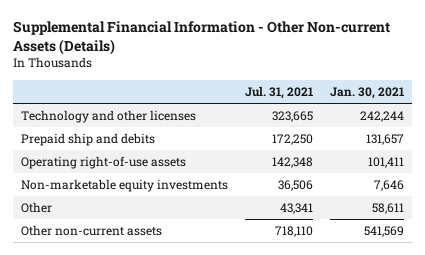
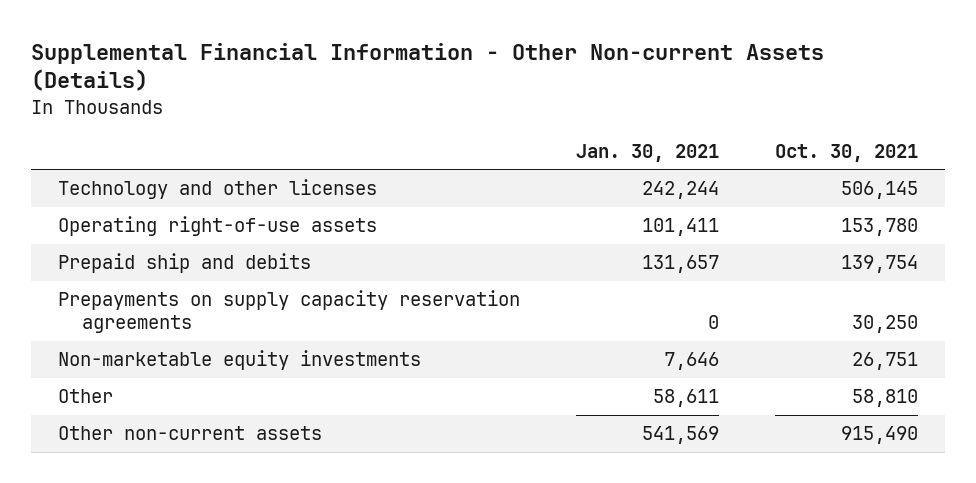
- | Jul. 31, 2021 | Jan. 30, 2021
+ | Jan. 30, 2021 | Oct. 30, 2021
moved down: Prepaid ship and debits | 131,657 | 139,754
+ Prepayments on supply capacity reservation agreements | 0 | 30,250

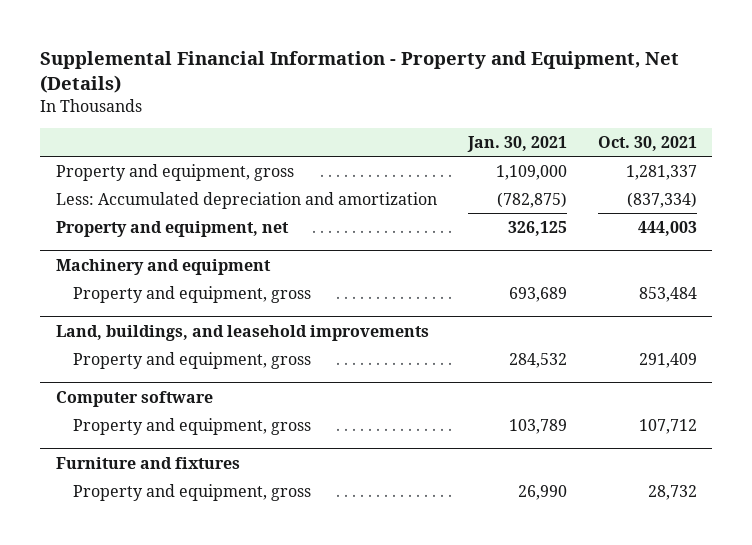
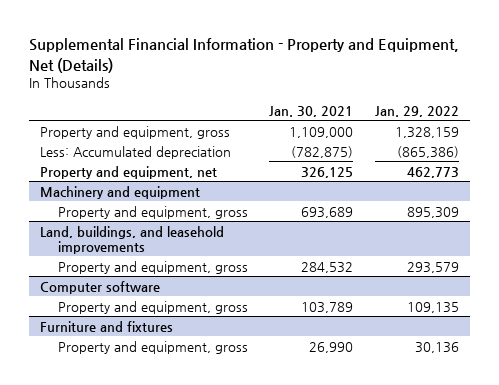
- | Jan. 30, 2021 | Oct. 30, 2021
+ | Jan. 30, 2021 | Jan. 29, 2022
- Less: Accumulated depreciation and amortization | (782,875) | (837,334)
+ Less: Accumulated depreciation | (782,875) | (865,386)

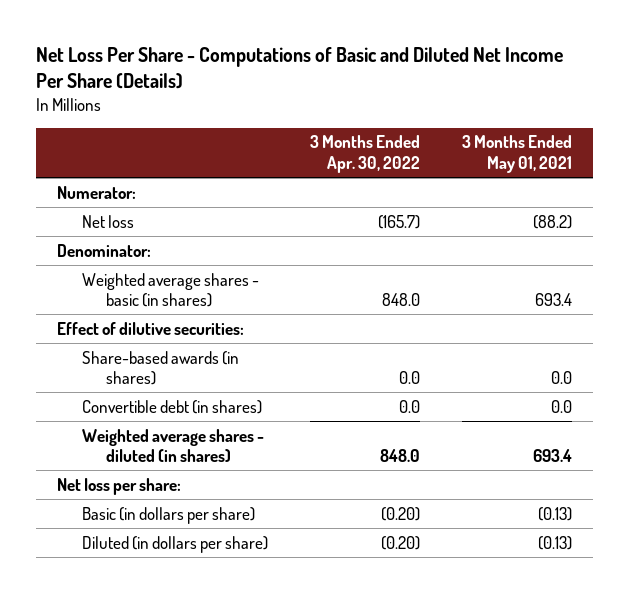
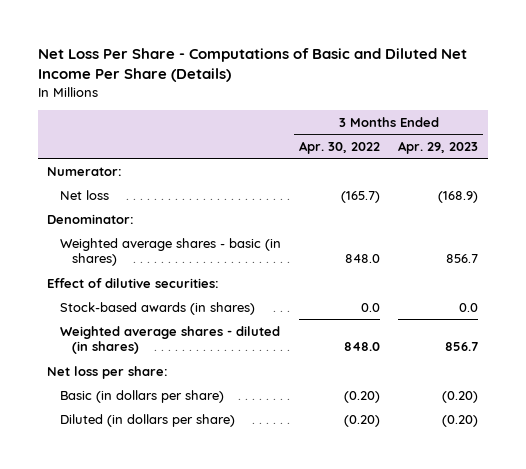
- | 3 Months Ended Apr. 30, 2022 | 3 Months Ended May 01, 2021
+ | 3 Months Ended Apr. 30, 2022 | 3 Months Ended Apr. 29, 2023
- Share-based awards (in shares) | 0.0 | 0.0
- Convertible debt (in shares) | 0.0 | 0.0
+ Stock-based awards (in shares) | 0.0 | 0.0

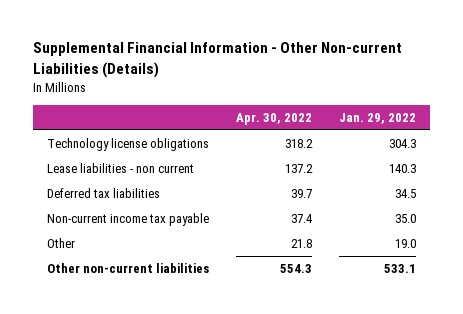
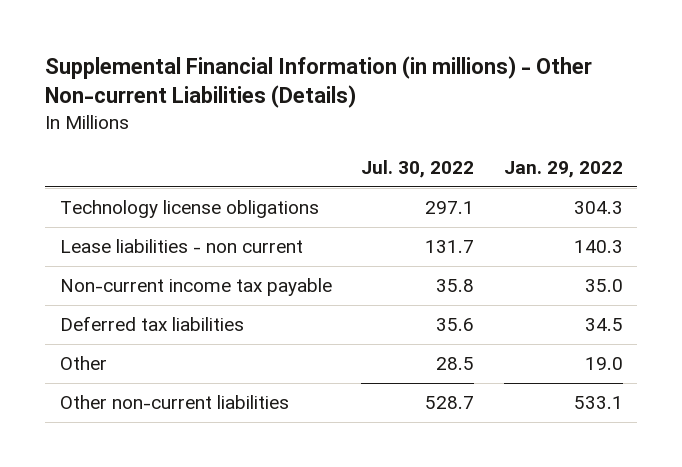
- Supplemental Financial Information - Other Non-current Liabilities (Details)
+ Supplemental Financial Information (in millions) - Other Non-current Liabilities (Details)
- | Apr. 30, 2022 | Jan. 29, 2022
+ | Jul. 30, 2022 | Jan. 29, 2022
moved down: Deferred tax liabilities | 35.6 | 34.5

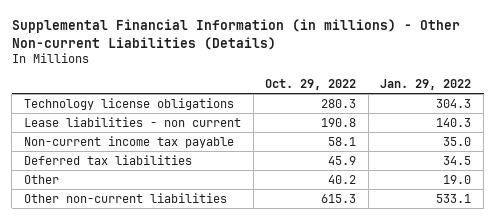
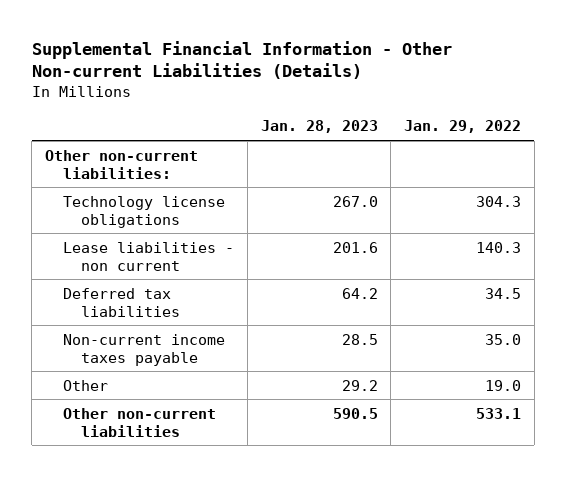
- Supplemental Financial Information (in millions) - Other Non-current Liabilities (Details)
+ Supplemental Financial Information - Other Non-current Liabilities (Details)
- | Oct. 29, 2022 | Jan. 29, 2022
+ | Jan. 28, 2023 | Jan. 29, 2022
+ Other non-current liabilities:
- Non-current income tax payable | 58.1 | 35.0
+ Non-current income taxes payable | 28.5 | 35.0

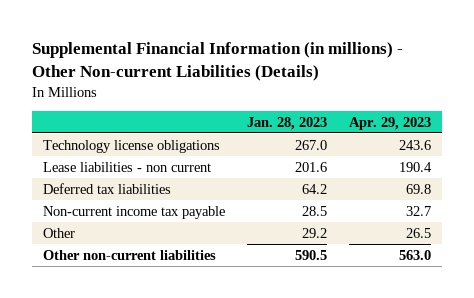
- Supplemental Financial Information - Other Non-current Liabilities (Details)
+ Supplemental Financial Information (in millions) - Other Non-current Liabilities (Details)
- | Jan. 28, 2023 | Jan. 29, 2022
+ | Jan. 28, 2023 | Apr. 29, 2023
- Other non-current liabilities:
- Non-current income taxes payable | 28.5 | 35.0
+ Non-current income tax payable | 28.5 | 32.7

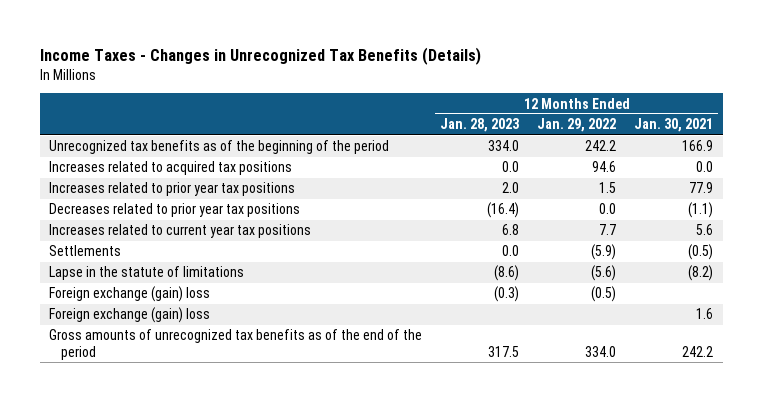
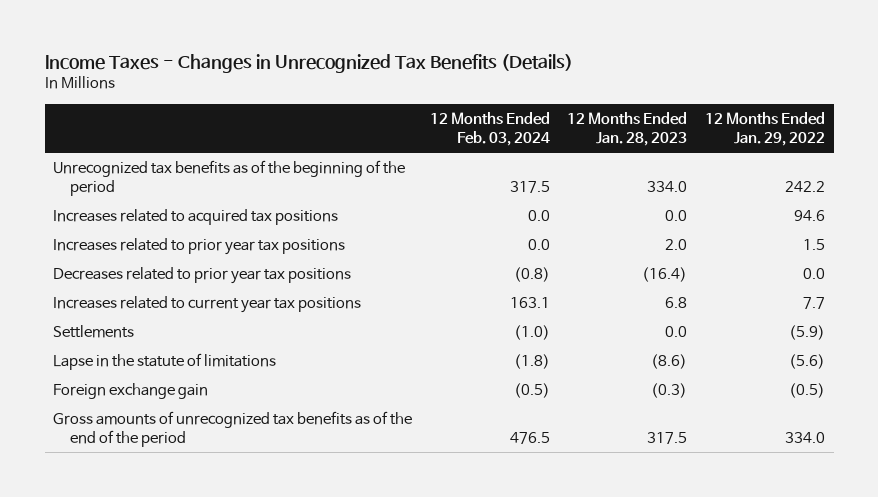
- | 12 Months Ended Jan. 28, 2023 | 12 Months Ended Jan. 29, 2022 | 12 Months Ended Jan. 30, 2021
+ | 12 Months Ended Feb. 03, 2024 | 12 Months Ended Jan. 28, 2023 | 12 Months Ended Jan. 29, 2022
- Foreign exchange (gain) loss | (0.3) | (0.5) |
- Foreign exchange (gain) loss | | | 1.6
+ Foreign exchange gain | (0.5) | (0.3) | (0.5)

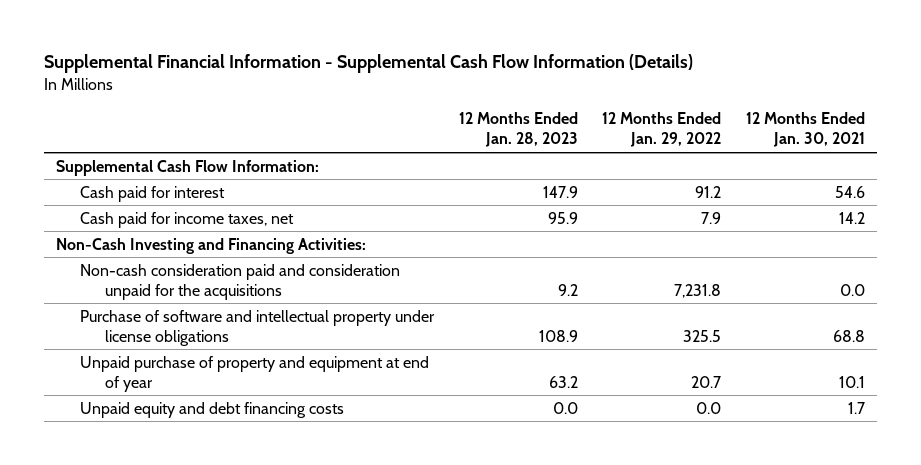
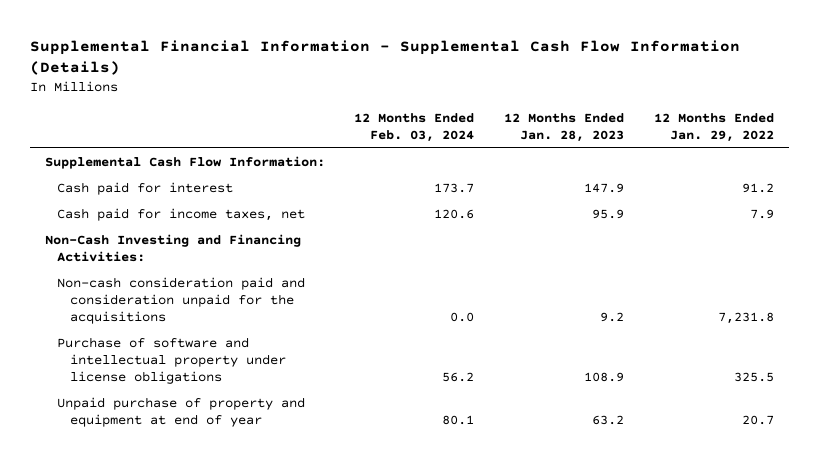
- | 12 Months Ended Jan. 28, 2023 | 12 Months Ended Jan. 29, 2022 | 12 Months Ended Jan. 30, 2021
+ | 12 Months Ended Feb. 03, 2024 | 12 Months Ended Jan. 28, 2023 | 12 Months Ended Jan. 29, 2022
- Unpaid equity and debt financing costs | 0.0 | 0.0 | 1.7

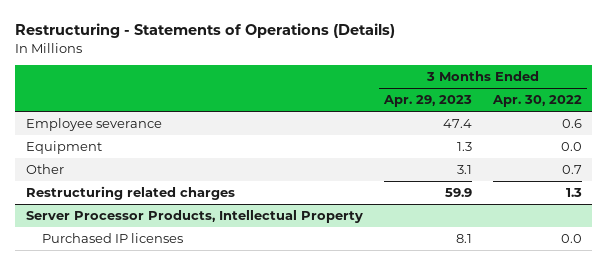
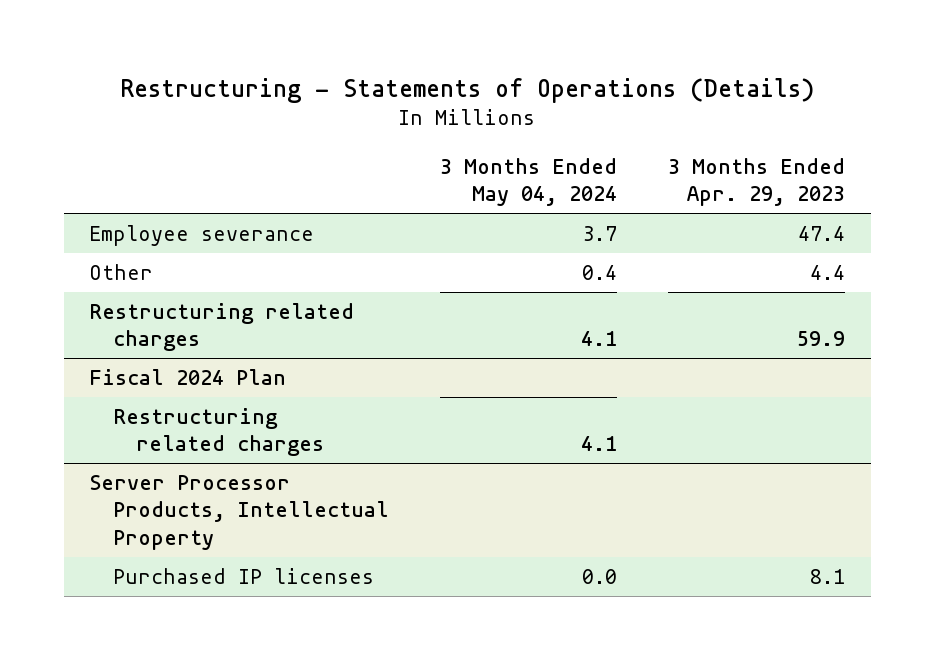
- | 3 Months Ended Apr. 29, 2023 | 3 Months Ended Apr. 30, 2022
+ | 3 Months Ended May 04, 2024 | 3 Months Ended Apr. 29, 2023
- Equipment | 1.3 | 0.0
- Other | 3.1 | 0.7
+ Other | 0.4 | 4.4
+ Fiscal 2024 Plan
+ Restructuring related charges | 4.1 |

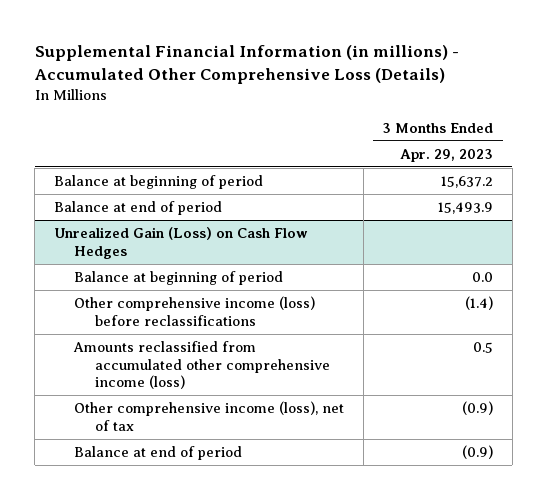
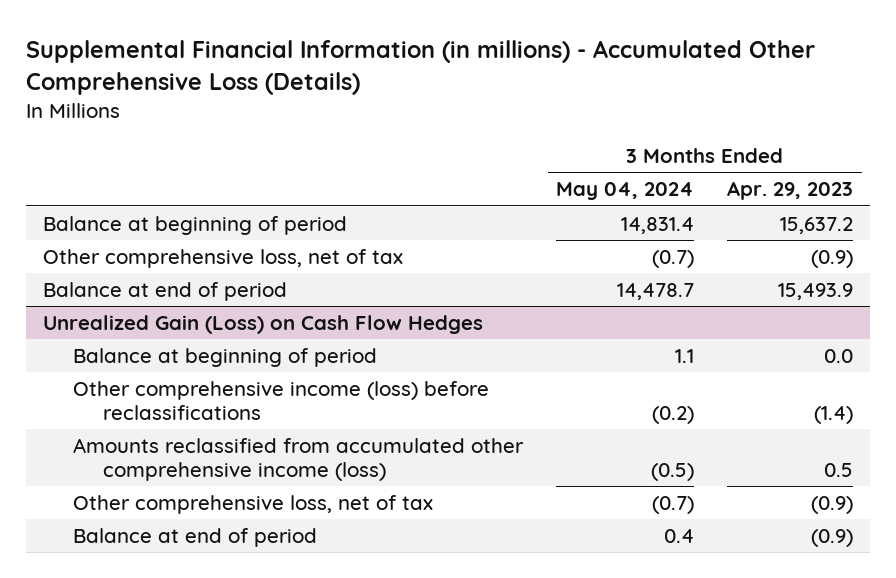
- | 3 Months Ended Apr. 29, 2023
+ | 3 Months Ended May 04, 2024 | 3 Months Ended Apr. 29, 2023
+ Other comprehensive loss, net of tax | (0.7) | (0.9)
@ Unrealized Gain (Loss) on Cash Flow Hedges
- Other comprehensive income (loss), net of tax | (0.9)
+ Other comprehensive loss, net of tax | (0.7) | (0.9)

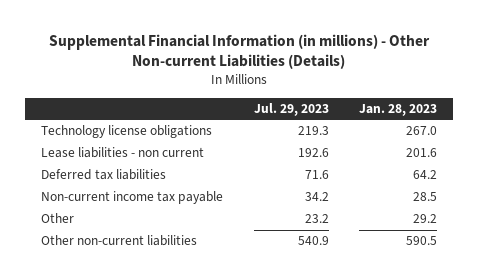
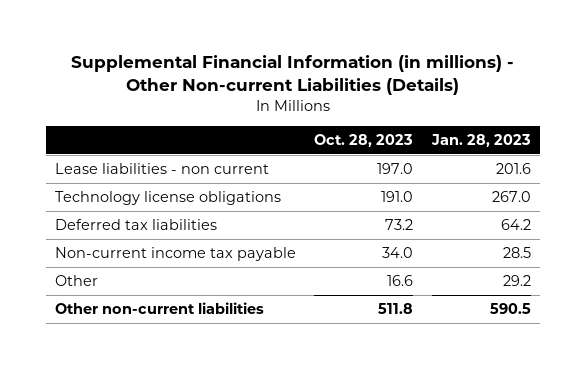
- | Jul. 29, 2023 | Jan. 28, 2023
+ | Oct. 28, 2023 | Jan. 28, 2023
moved down: Technology license obligations | 191.0 | 267.0

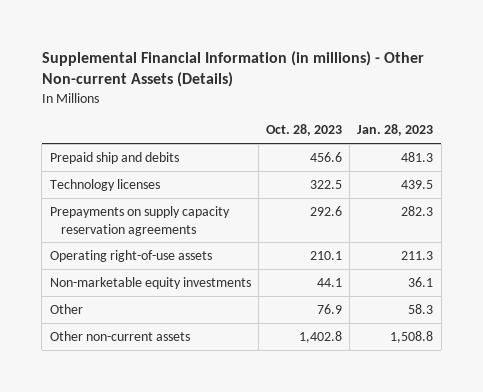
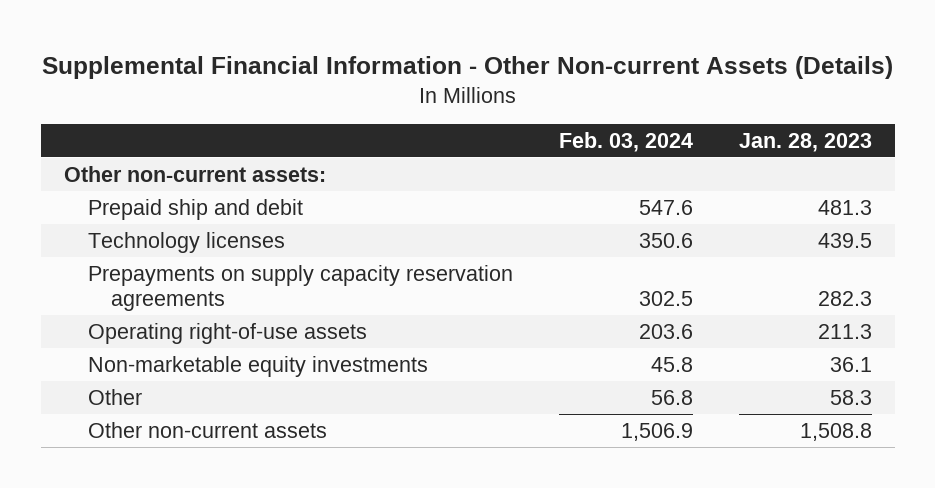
- Supplemental Financial Information (in millions) - Other Non-current Assets (Details)
+ Supplemental Financial Information - Other Non-current Assets (Details)
- | Oct. 28, 2023 | Jan. 28, 2023
+ | Feb. 03, 2024 | Jan. 28, 2023
- Prepaid ship and debits | 456.6 | 481.3
+ Other non-current assets:
+ Prepaid ship and debit | 547.6 | 481.3

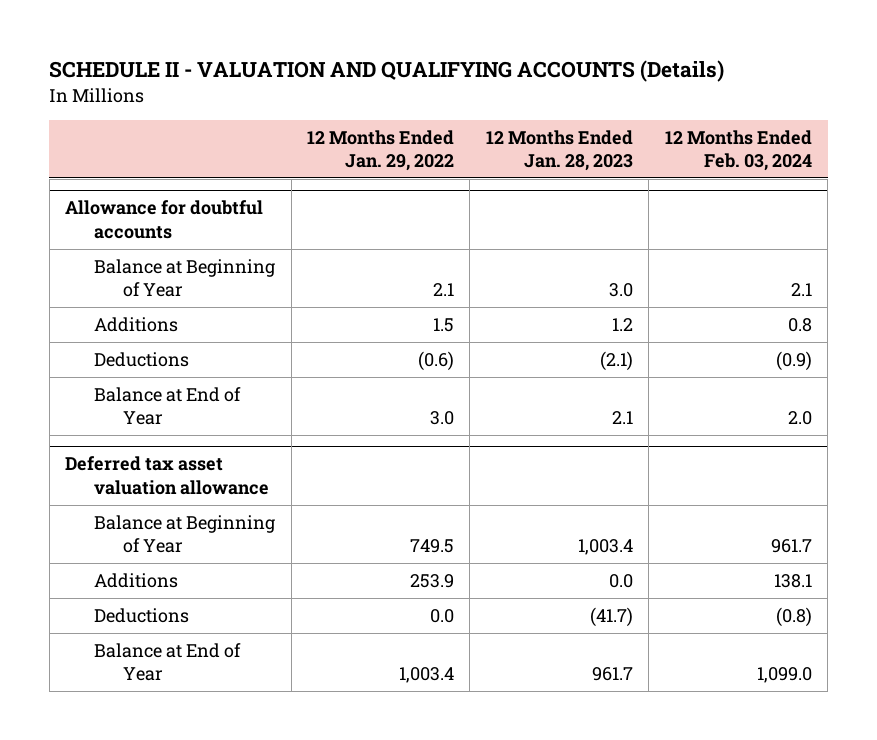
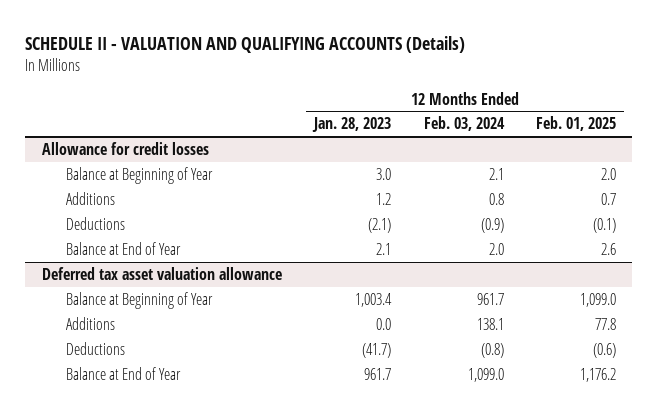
- | 12 Months Ended Jan. 29, 2022 | 12 Months Ended Jan. 28, 2023 | 12 Months Ended Feb. 03, 2024
+ | 12 Months Ended Jan. 28, 2023 | 12 Months Ended Feb. 03, 2024 | 12 Months Ended Feb. 01, 2025
- Allowance for doubtful accounts
+ Allowance for credit losses

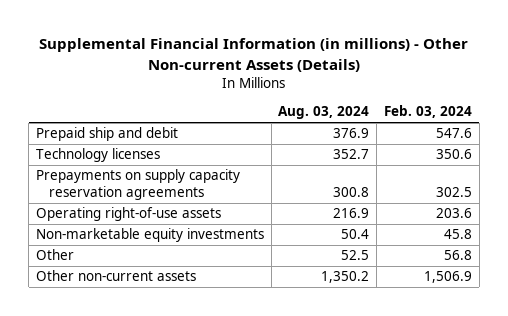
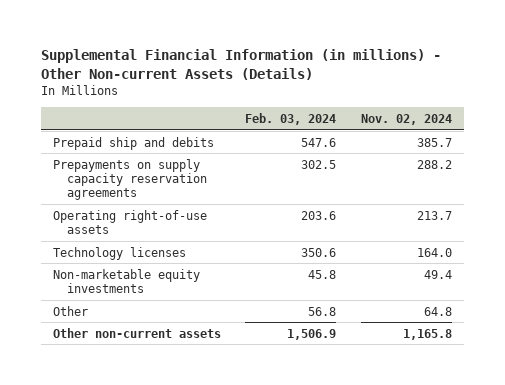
- | Aug. 03, 2024 | Feb. 03, 2024
+ | Feb. 03, 2024 | Nov. 02, 2024
- Prepaid ship and debit | 376.9 | 547.6
+ Prepaid ship and debits | 547.6 | 385.7
moved down: Technology licenses | 350.6 | 164.0

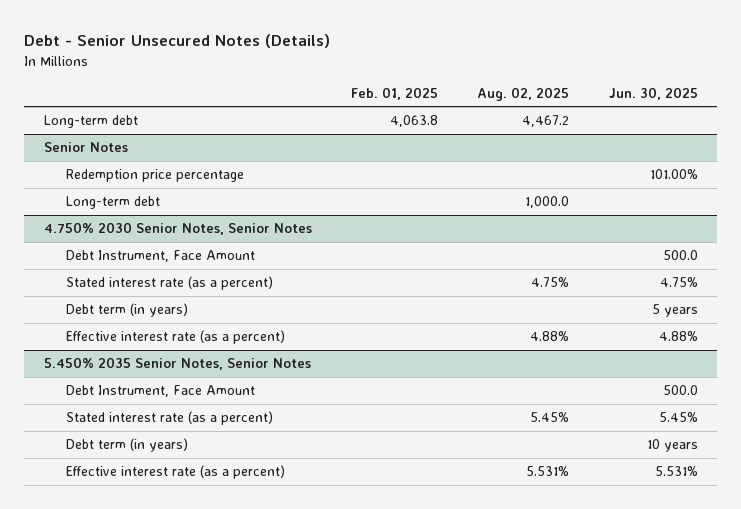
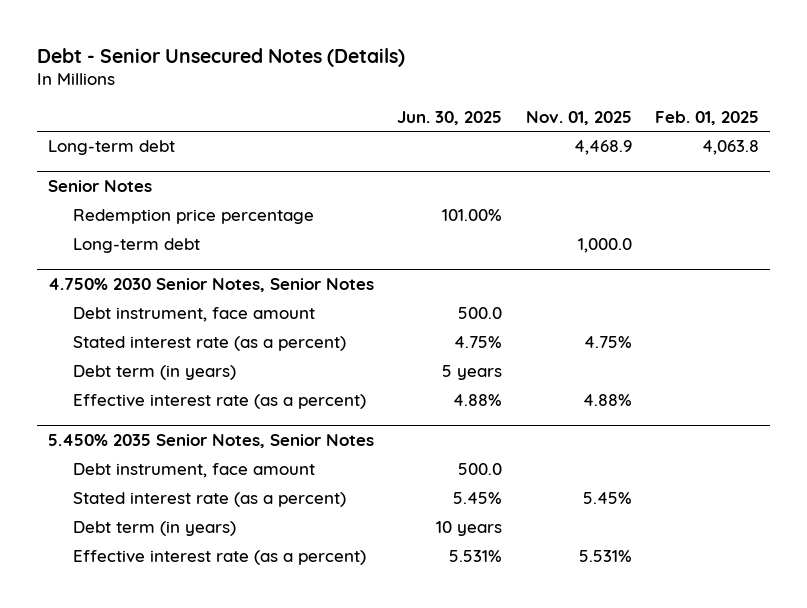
- | Feb. 01, 2025 | Aug. 02, 2025 | Jun. 30, 2025
+ | Jun. 30, 2025 | Nov. 01, 2025 | Feb. 01, 2025
@ 4.750% 2030 Senior Notes, Senior Notes
- Debt Instrument, Face Amount | | | 500.0
+ Debt instrument, face amount | 500.0 | |
@ 5.450% 2035 Senior Notes, Senior Notes
- Debt Instrument, Face Amount | | | 500.0
+ Debt instrument, face amount | 500.0 | |

